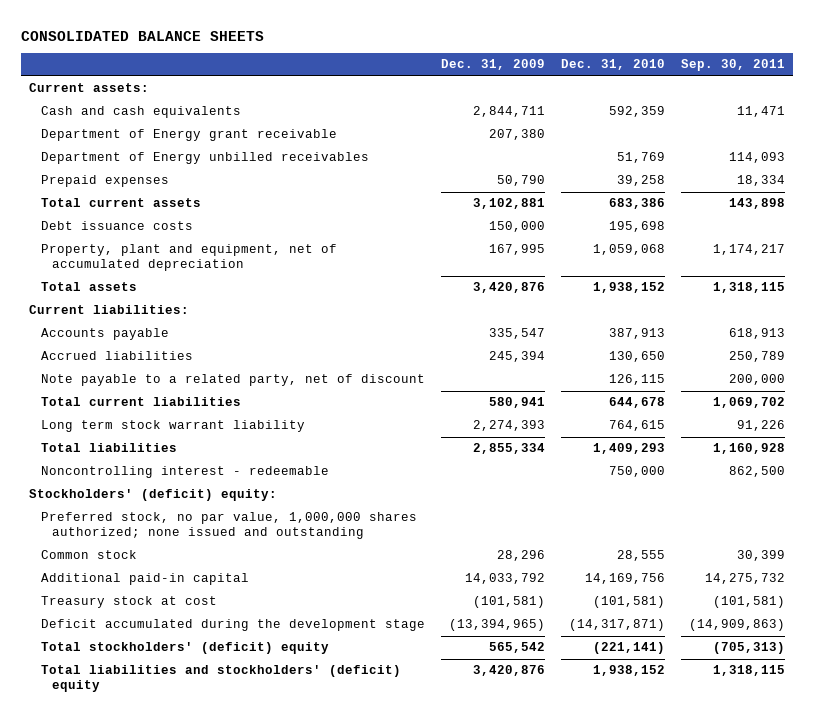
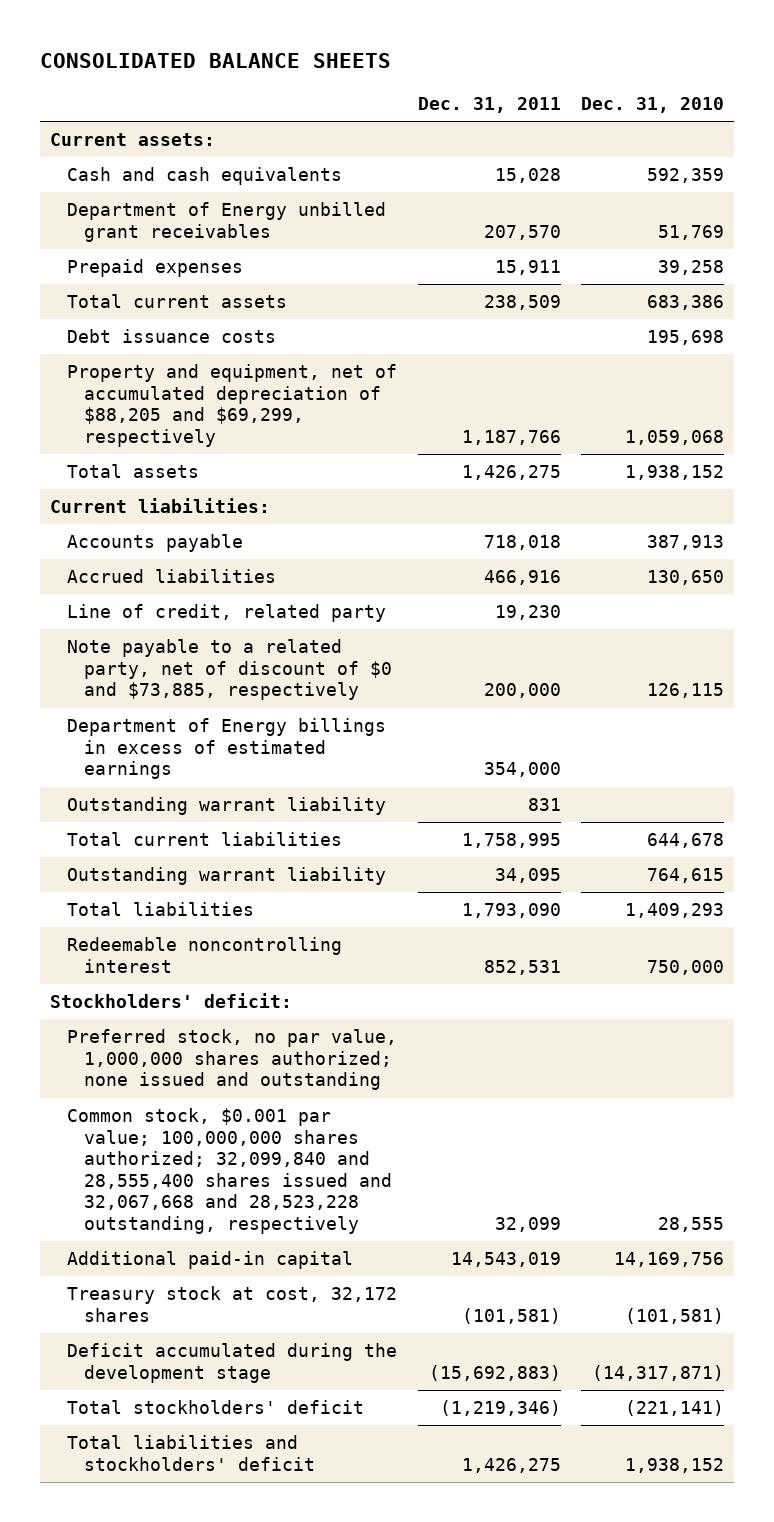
- | Dec. 31, 2009 | Dec. 31, 2010 | Sep. 30, 2011
+ | Dec. 31, 2011 | Dec. 31, 2010
- Department of Energy grant receivable | 207,380 | |
- Department of Energy unbilled receivables | | 51,769 | 114,093
+ Department of Energy unbilled grant receivables | 207,570 | 51,769
- Property, plant and equipment, net of accumulated depreciation | 167,995 | 1,059,068 | 1,174,217
+ Property and equipment, net of accumulated depreciation of $88,205 and $69,299, respectively | 1,187,766 | 1,059,068
- Note payable to a related party, net of discount | | 126,115 | 200,000
+ Line of credit, related party | 19,230 |
+ Note payable to a related party, net of discount of $0 and $73,885, respectively | 200,000 | 126,115
+ Department of Energy billings in excess of estimated earnings | 354,000 |
+ Outstanding warrant liability | 831 |
- Long term stock warrant liability | 2,274,393 | 764,615 | 91,226
+ Outstanding warrant liability | 34,095 | 764,615
- Noncontrolling interest - redeemable | | 750,000 | 862,500
- Stockholders' (deficit) equity:
+ Redeemable noncontrolling interest | 852,531 | 750,000
+ Stockholders' deficit:
- Common stock | 28,296 | 28,555 | 30,399
+ Common stock, $0.001 par value; 100,000,000 shares authorized; 32,099,840 and 28,555,400 shares issued and 32,067,668 and 28,523,228 outstanding, respectively | 32,099 | 28,555
- Treasury stock at cost | (101,581) | (101,581) | (101,581)
+ Treasury stock at cost, 32,172 shares | (101,581) | (101,581)
- Total stockholders' (deficit) equity | 565,542 | (221,141) | (705,313)
- Total liabilities and stockholders' (deficit) equity | 3,420,876 | 1,938,152 | 1,318,115
+ Total stockholders' deficit | (1,219,346) | (221,141)
+ Total liabilities and stockholders' deficit | 1,426,275 | 1,938,152

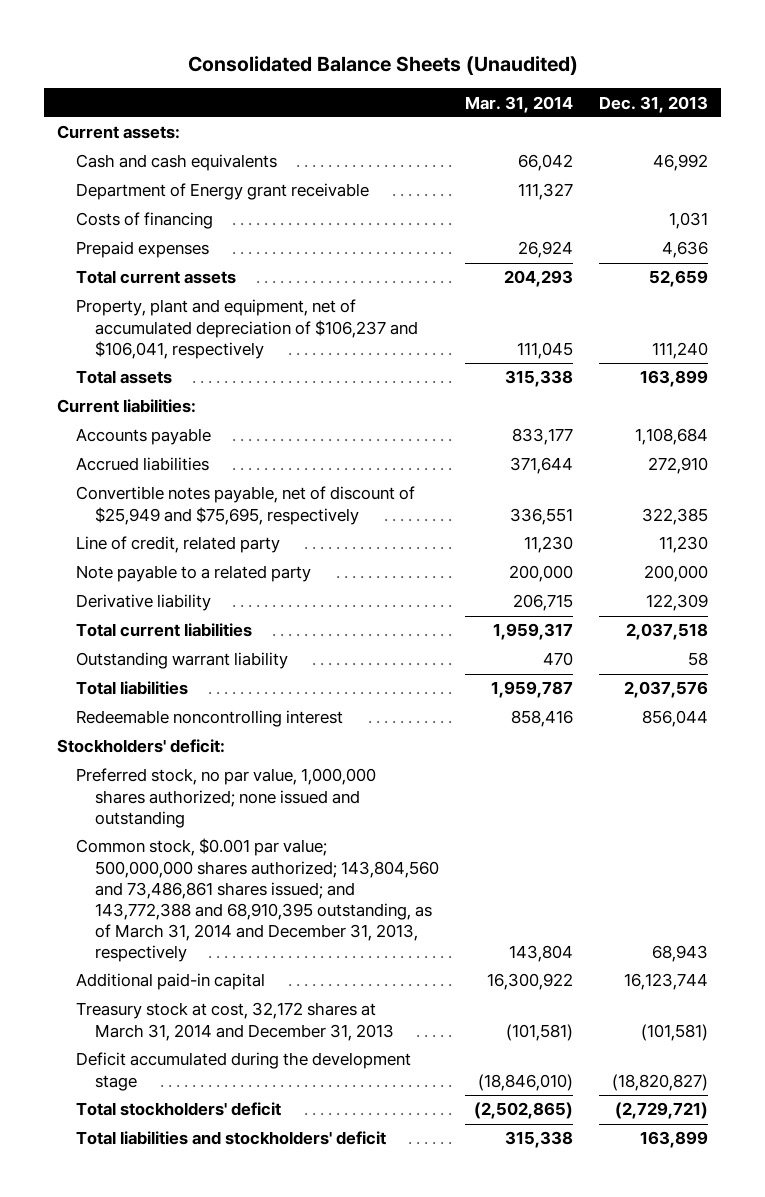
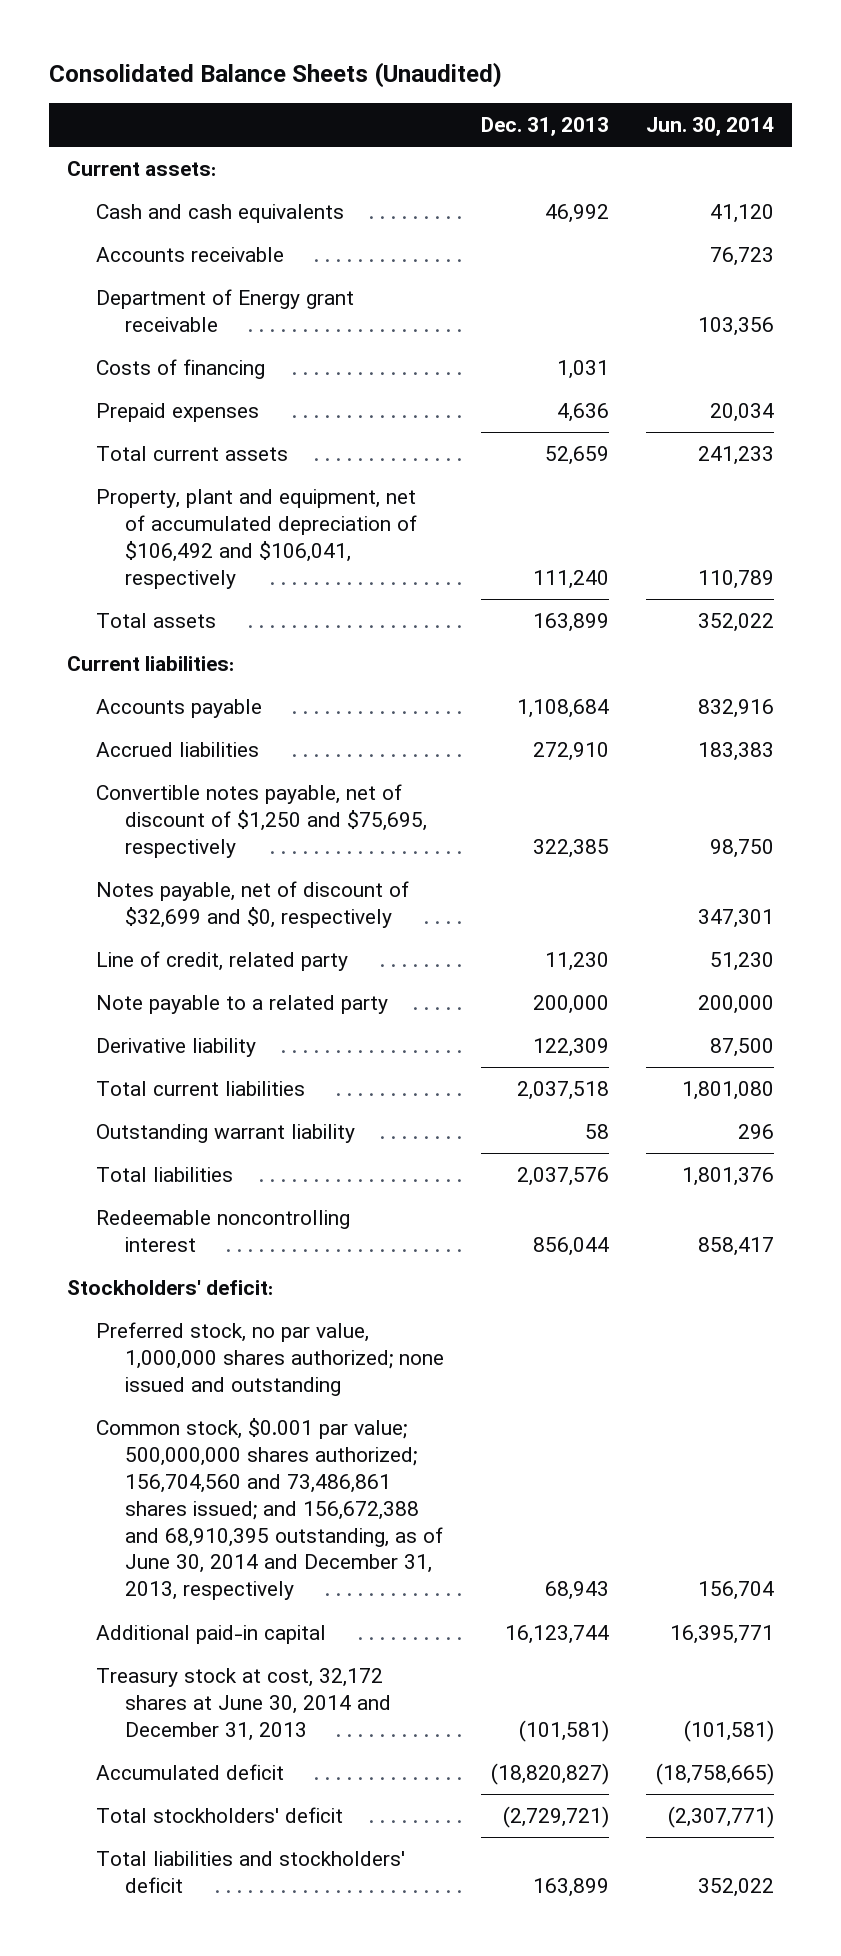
- | Mar. 31, 2014 | Dec. 31, 2013
+ | Dec. 31, 2013 | Jun. 30, 2014
+ Accounts receivable | | 76,723
- Property, plant and equipment, net of accumulated depreciation of $106,237 and $106,041, respectively | 111,045 | 111,240
+ Property, plant and equipment, net of accumulated depreciation of $106,492 and $106,041, respectively | 111,240 | 110,789
- Convertible notes payable, net of discount of $25,949 and $75,695, respectively | 336,551 | 322,385
+ Convertible notes payable, net of discount of $1,250 and $75,695, respectively | 322,385 | 98,750
+ Notes payable, net of discount of $32,699 and $0, respectively | | 347,301
- Common stock, $0.001 par value; 500,000,000 shares authorized; 143,804,560 and 73,486,861 shares issued; and 143,772,388 and 68,910,395 outstanding, as of March 31, 2014 and December 31, 2013, respectively | 143,804 | 68,943
+ Common stock, $0.001 par value; 500,000,000 shares authorized; 156,704,560 and 73,486,861 shares issued; and 156,672,388 and 68,910,395 outstanding, as of June 30, 2014 and December 31, 2013, respectively | 68,943 | 156,704
- Treasury stock at cost, 32,172 shares at March 31, 2014 and December 31, 2013 | (101,581) | (101,581)
- Deficit accumulated during the development stage | (18,846,010) | (18,820,827)
+ Treasury stock at cost, 32,172 shares at June 30, 2014 and December 31, 2013 | (101,581) | (101,581)
+ Accumulated deficit | (18,820,827) | (18,758,665)

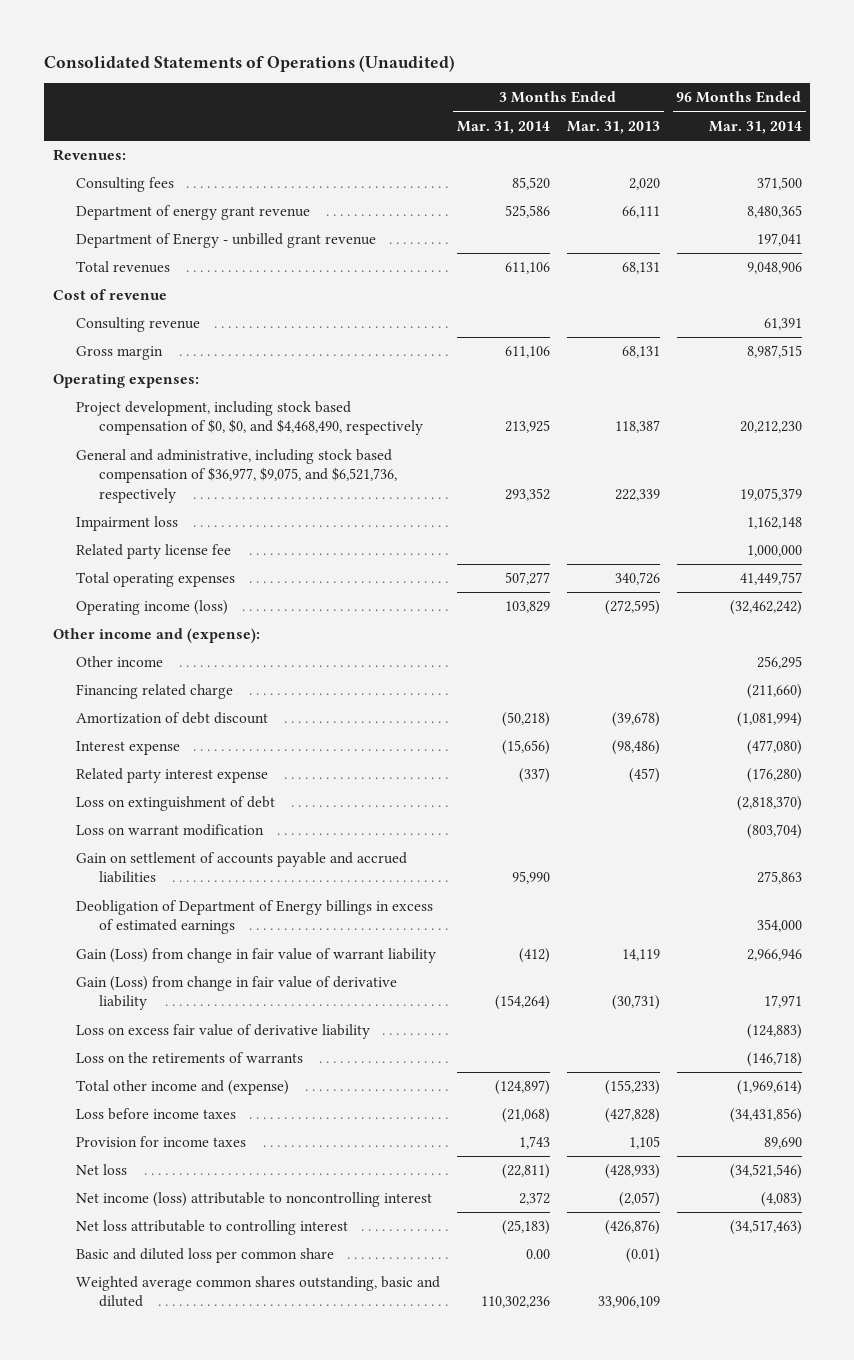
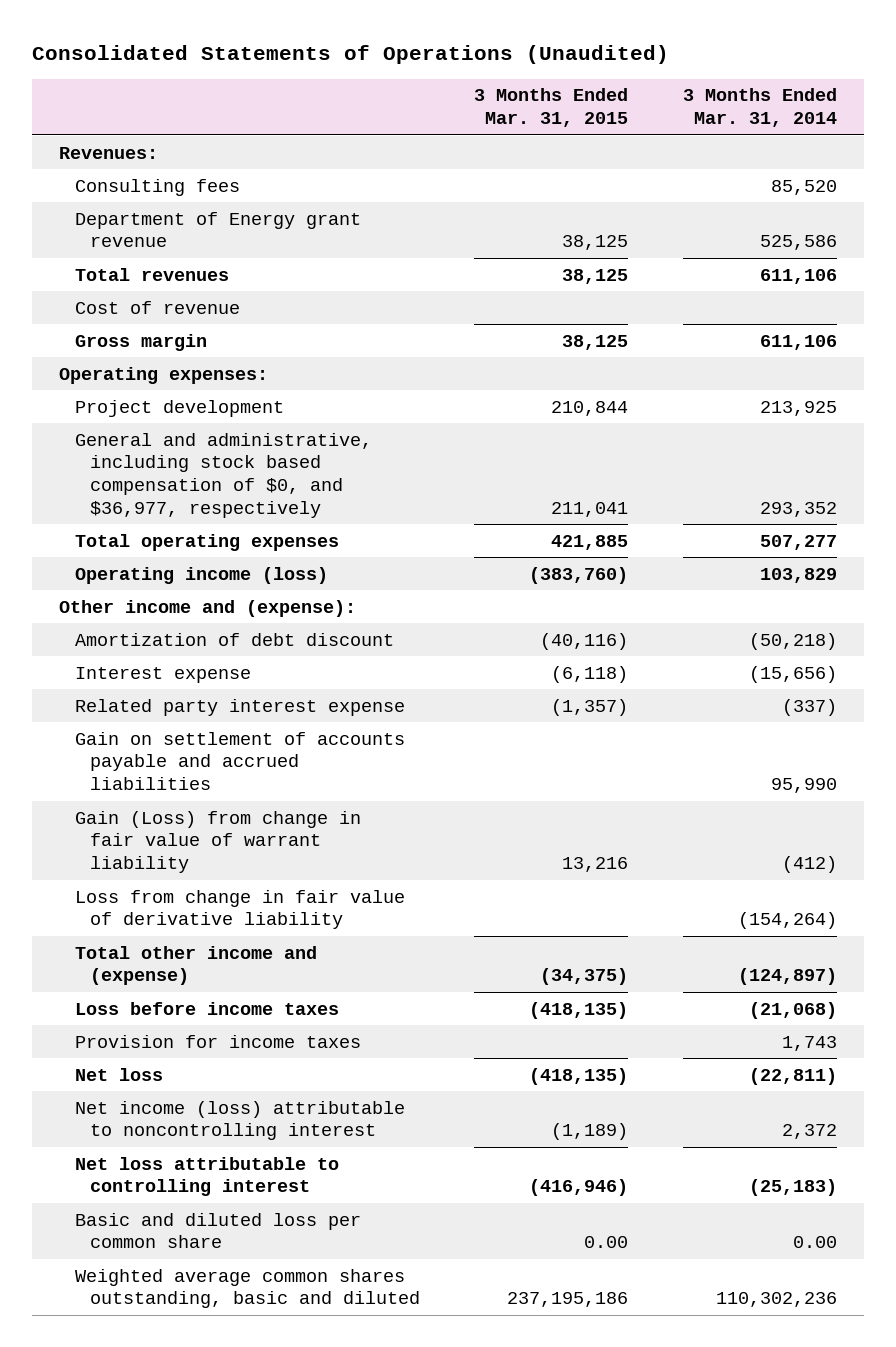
- | 3 Months Ended Mar. 31, 2014 | 3 Months Ended Mar. 31, 2013 | 96 Months Ended Mar. 31, 2014
+ | 3 Months Ended Mar. 31, 2015 | 3 Months Ended Mar. 31, 2014
- Department of energy grant revenue | 525,586 | 66,111 | 8,480,365
- Department of Energy - unbilled grant revenue | | | 197,041
+ Department of Energy grant revenue | 38,125 | 525,586
- Consulting revenue | | | 61,391
- Project development, including stock based compensation of $0, $0, and $4,468,490, respectively | 213,925 | 118,387 | 20,212,230
- General and administrative, including stock based compensation of $36,977, $9,075, and $6,521,736, respectively | 293,352 | 222,339 | 19,075,379
- Impairment loss | | | 1,162,148
- Related party license fee | | | 1,000,000
+ Project development | 210,844 | 213,925
+ General and administrative, including stock based compensation of $0, and $36,977, respectively | 211,041 | 293,352
- Other income | | | 256,295
- Financing related charge | | | (211,660)
- Loss on extinguishment of debt | | | (2,818,370)
- Loss on warrant modification | | | (803,704)
- Deobligation of Department of Energy billings in excess of estimated earnings | | | 354,000
- Gain (Loss) from change in fair value of derivative liability | (154,264) | (30,731) | 17,971
- Loss on excess fair value of derivative liability | | | (124,883)
- Loss on the retirements of warrants | | | (146,718)
+ Loss from change in fair value of derivative liability | | (154,264)

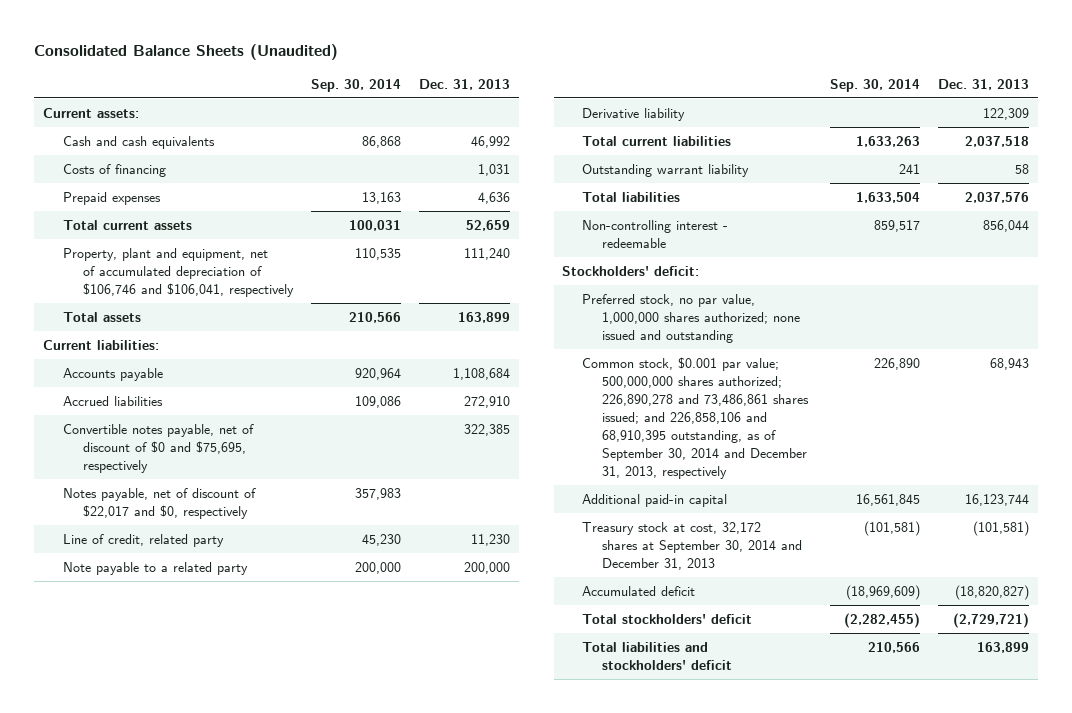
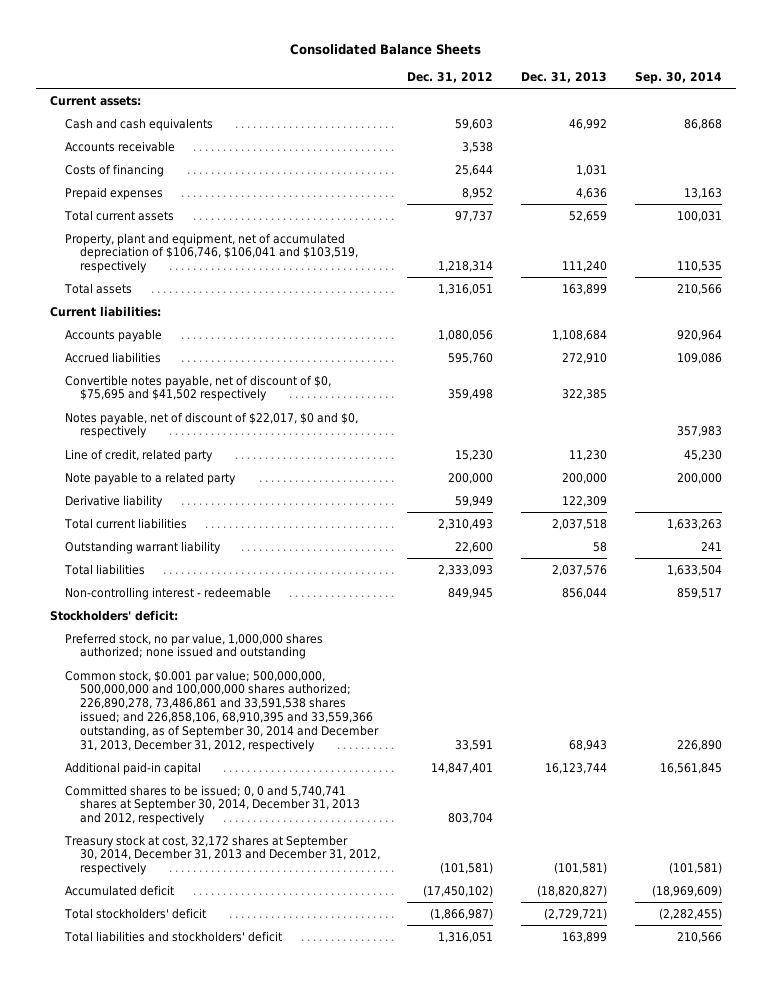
- Consolidated Balance Sheets (Unaudited)
+ Consolidated Balance Sheets
- | Sep. 30, 2014 | Dec. 31, 2013
+ | Dec. 31, 2012 | Dec. 31, 2013 | Sep. 30, 2014
+ Accounts receivable | 3,538 | |
- Property, plant and equipment, net of accumulated depreciation of $106,746 and $106,041, respectively | 110,535 | 111,240
+ Property, plant and equipment, net of accumulated depreciation of $106,746, $106,041 and $103,519, respectively | 1,218,314 | 111,240 | 110,535
- Convertible notes payable, net of discount of $0 and $75,695, respectively | | 322,385
- Notes payable, net of discount of $22,017 and $0, respectively | 357,983 |
+ Convertible notes payable, net of discount of $0, $75,695 and $41,502 respectively | 359,498 | 322,385 |
+ Notes payable, net of discount of $22,017, $0 and $0, respectively | | | 357,983
- Common stock, $0.001 par value; 500,000,000 shares authorized; 226,890,278 and 73,486,861 shares issued; and 226,858,106 and 68,910,395 outstanding, as of September 30, 2014 and December 31, 2013, respectively | 226,890 | 68,943
+ Common stock, $0.001 par value; 500,000,000, 500,000,000 and 100,000,000 shares authorized; 226,890,278, 73,486,861 and 33,591,538 shares issued; and 226,858,106, 68,910,395 and 33,559,366 outstanding, as of September 30, 2014 and December 31, 2013, December 31, 2012, respectively | 33,591 | 68,943 | 226,890
- Treasury stock at cost, 32,172 shares at September 30, 2014 and December 31, 2013 | (101,581) | (101,581)
+ Committed shares to be issued; 0, 0 and 5,740,741 shares at September 30, 2014, December 31, 2013 and 2012, respectively | 803,704 | |
+ Treasury stock at cost, 32,172 shares at September 30, 2014, December 31, 2013 and December 31, 2012, respectively | (101,581) | (101,581) | (101,581)

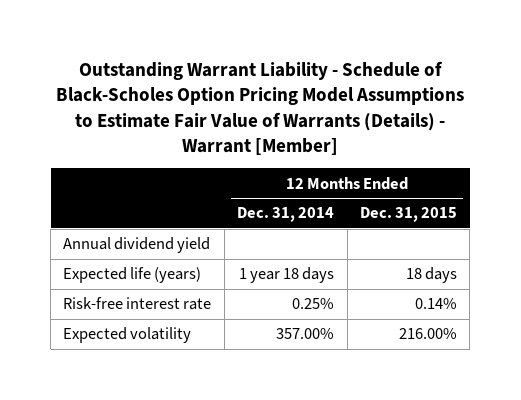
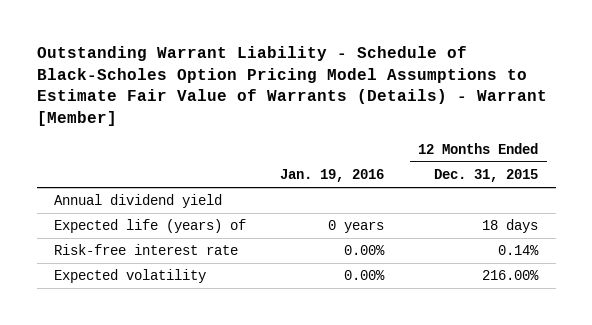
- | 12 Months Ended Dec. 31, 2014 | 12 Months Ended Dec. 31, 2015
+ | Jan. 19, 2016 | 12 Months Ended Dec. 31, 2015
- Expected life (years) | 1 year 18 days | 18 days
+ Expected life (years) of | 0 years | 18 days

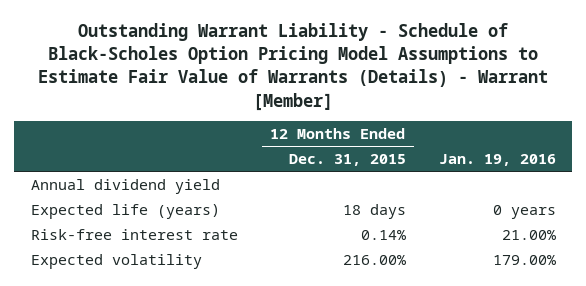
- | Jan. 19, 2016 | 12 Months Ended Dec. 31, 2015
+ | 12 Months Ended Dec. 31, 2015 | Jan. 19, 2016
- Expected life (years) of | 0 years | 18 days
- Risk-free interest rate | 0.00% | 0.14%
- Expected volatility | 0.00% | 216.00%
+ Expected life (years) | 18 days | 0 years
+ Risk-free interest rate | 0.14% | 21.00%
+ Expected volatility | 216.00% | 179.00%

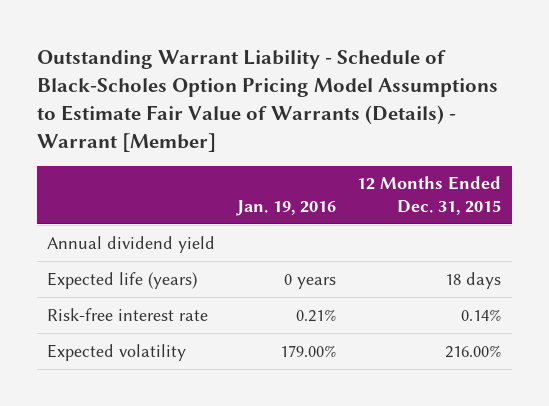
- | 12 Months Ended Dec. 31, 2015 | Jan. 19, 2016
+ | Jan. 19, 2016 | 12 Months Ended Dec. 31, 2015
- Risk-free interest rate | 0.14% | 21.00%
+ Risk-free interest rate | 0.21% | 0.14%

